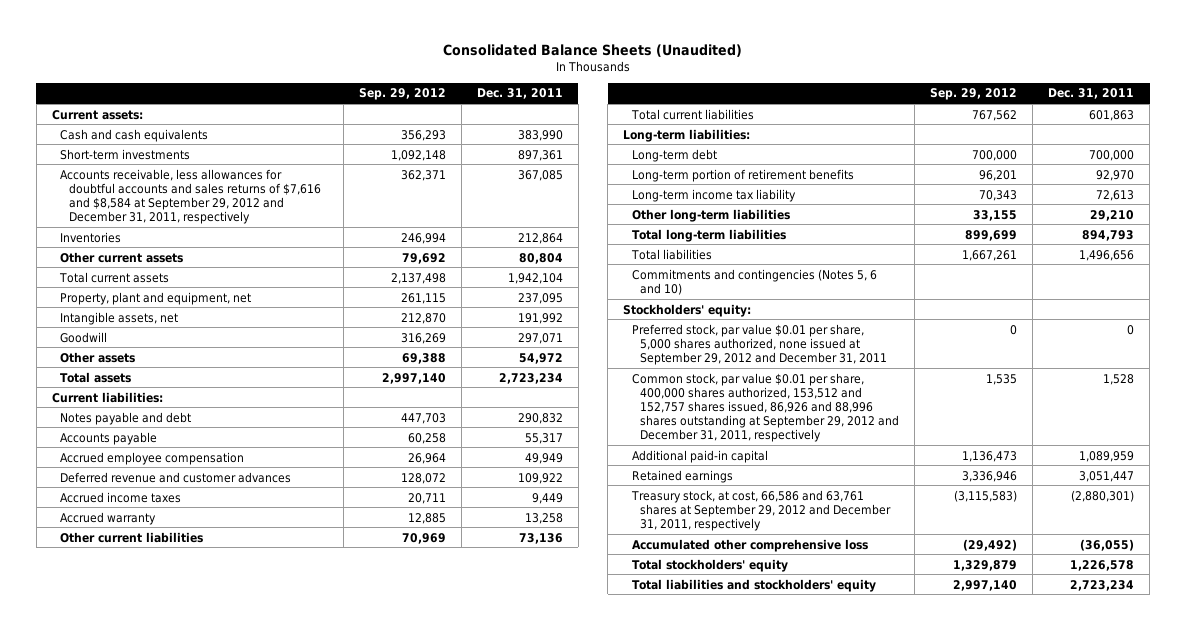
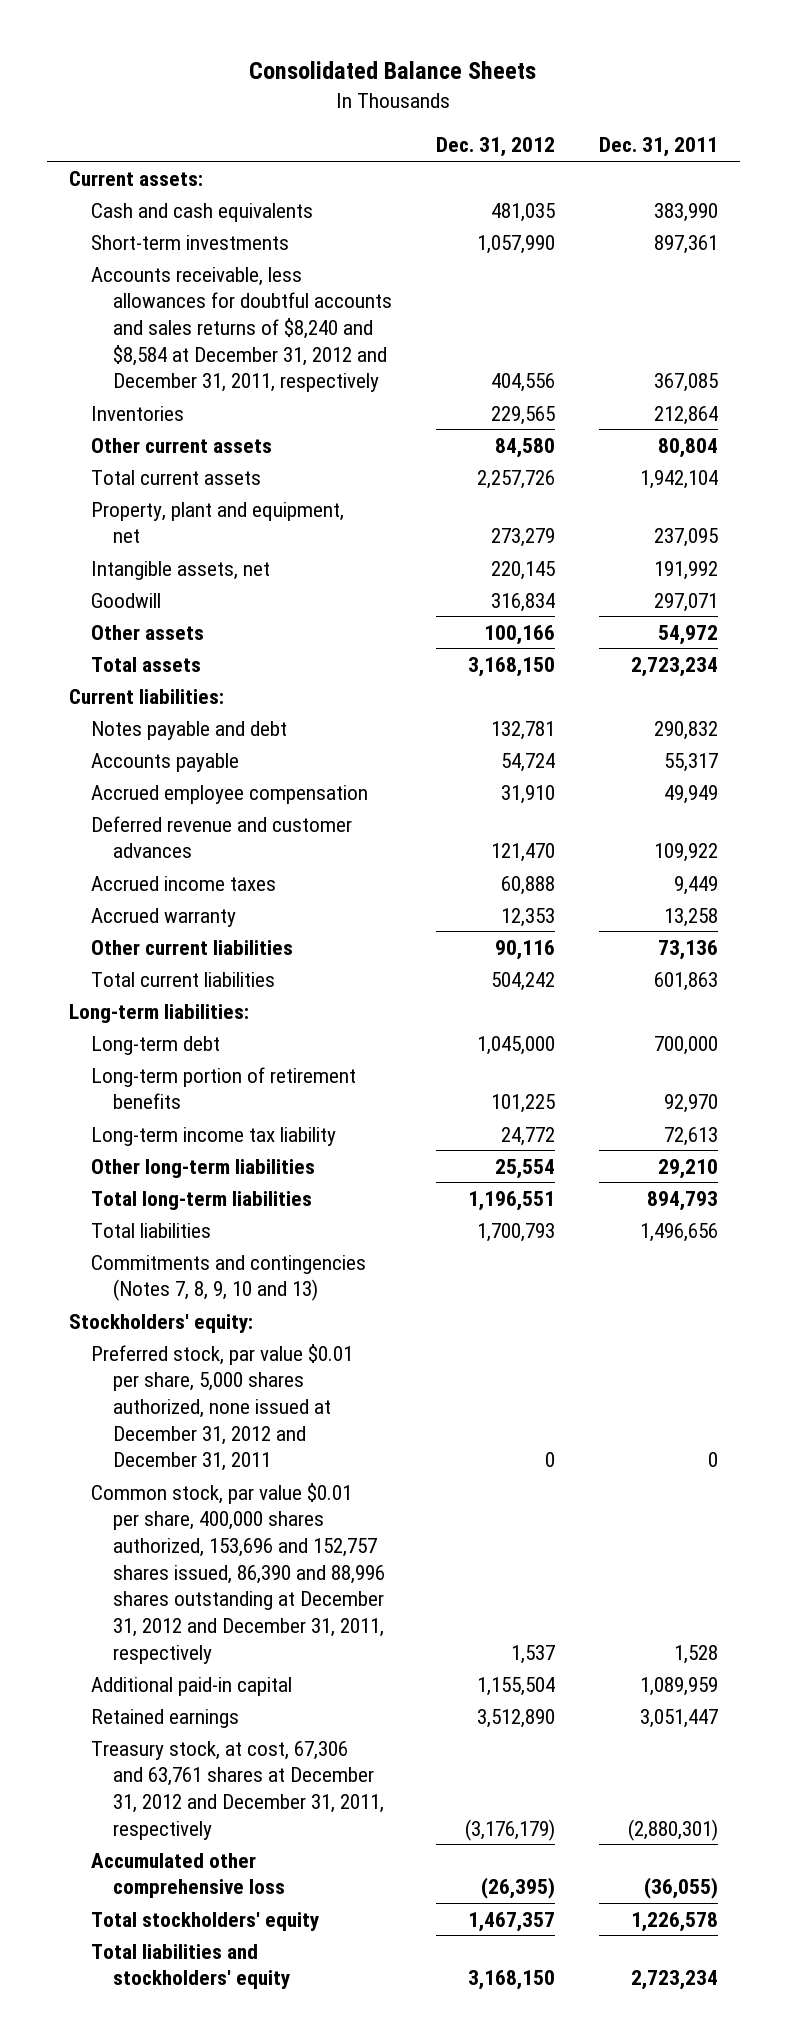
- Consolidated Balance Sheets (Unaudited)
+ Consolidated Balance Sheets
- | Sep. 29, 2012 | Dec. 31, 2011
+ | Dec. 31, 2012 | Dec. 31, 2011
- Accounts receivable, less allowances for doubtful accounts and sales returns of $7,616 and $8,584 at September 29, 2012 and December 31, 2011, respectively | 362,371 | 367,085
+ Accounts receivable, less allowances for doubtful accounts and sales returns of $8,240 and $8,584 at December 31, 2012 and December 31, 2011, respectively | 404,556 | 367,085
- Commitments and contingencies (Notes 5, 6 and 10)
+ Commitments and contingencies (Notes 7, 8, 9, 10 and 13)
- Preferred stock, par value $0.01 per share, 5,000 shares authorized, none issued at September 29, 2012 and December 31, 2011 | 0 | 0
- Common stock, par value $0.01 per share, 400,000 shares authorized, 153,512 and 152,757 shares issued, 86,926 and 88,996 shares outstanding at September 29, 2012 and December 31, 2011, respectively | 1,535 | 1,528
+ Preferred stock, par value $0.01 per share, 5,000 shares authorized, none issued at December 31, 2012 and December 31, 2011 | 0 | 0
+ Common stock, par value $0.01 per share, 400,000 shares authorized, 153,696 and 152,757 shares issued, 86,390 and 88,996 shares outstanding at December 31, 2012 and December 31, 2011, respectively | 1,537 | 1,528
- Treasury stock, at cost, 66,586 and 63,761 shares at September 29, 2012 and December 31, 2011, respectively | (3,115,583) | (2,880,301)
+ Treasury stock, at cost, 67,306 and 63,761 shares at December 31, 2012 and December 31, 2011, respectively | (3,176,179) | (2,880,301)

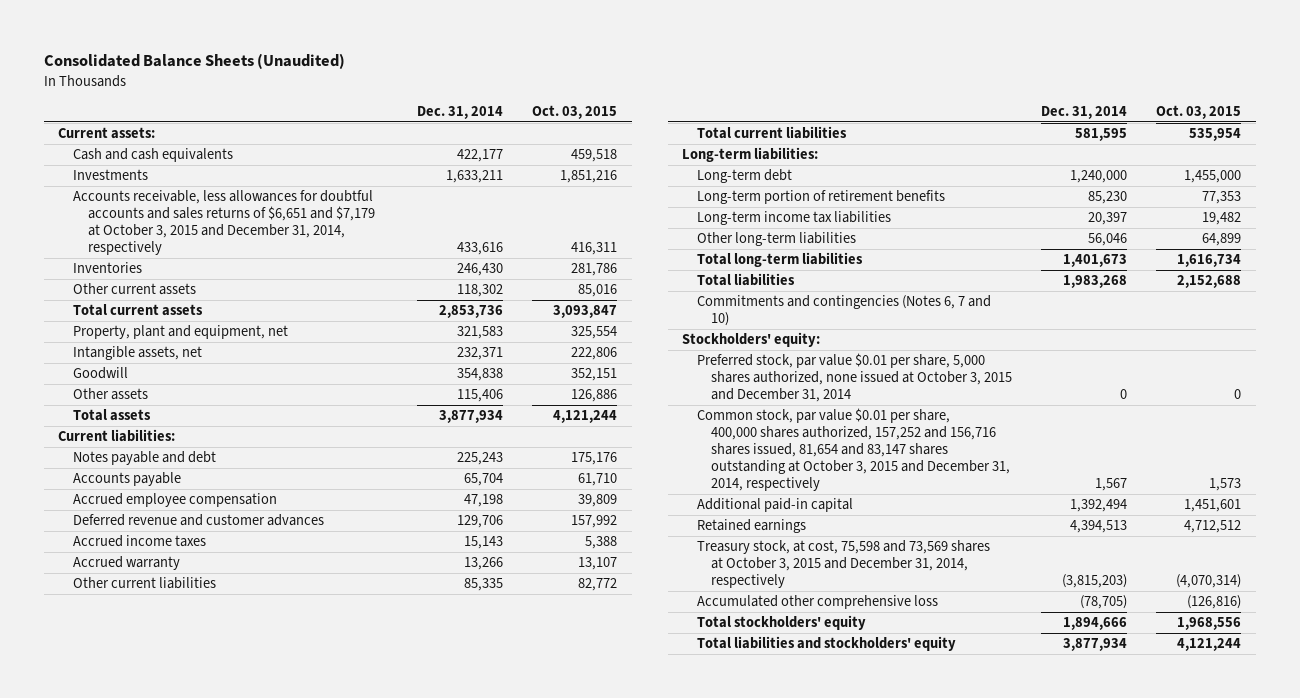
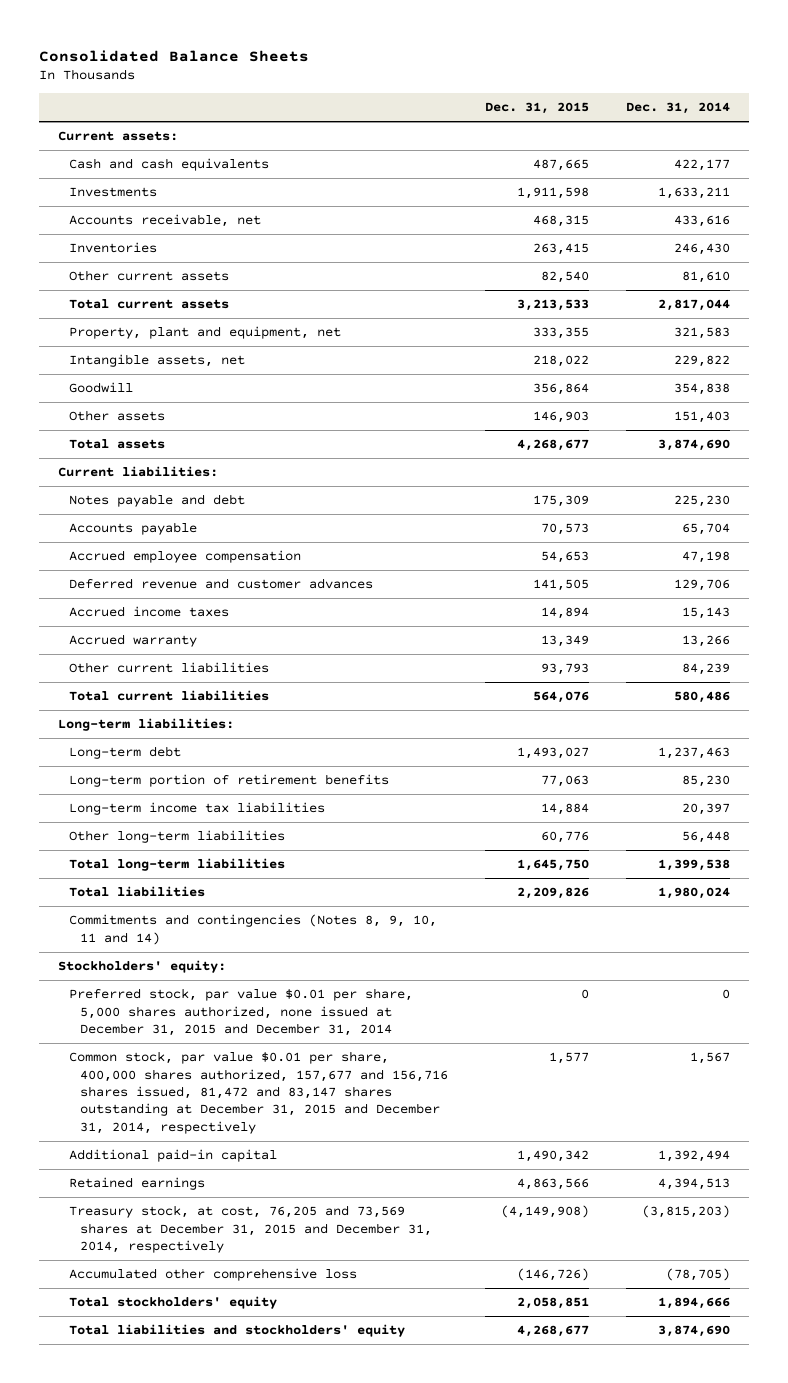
- Consolidated Balance Sheets (Unaudited)
+ Consolidated Balance Sheets
- | Dec. 31, 2014 | Oct. 03, 2015
+ | Dec. 31, 2015 | Dec. 31, 2014
- Accounts receivable, less allowances for doubtful accounts and sales returns of $6,651 and $7,179 at October 3, 2015 and December 31, 2014, respectively | 433,616 | 416,311
+ Accounts receivable, net | 468,315 | 433,616
- Other current assets | 118,302 | 85,016
- Total current assets | 2,853,736 | 3,093,847
+ Other current assets | 82,540 | 81,610
+ Total current assets | 3,213,533 | 2,817,044
- Intangible assets, net | 232,371 | 222,806
+ Intangible assets, net | 218,022 | 229,822
- Other assets | 115,406 | 126,886
- Total assets | 3,877,934 | 4,121,244
+ Other assets | 146,903 | 151,403
+ Total assets | 4,268,677 | 3,874,690
- Notes payable and debt | 225,243 | 175,176
+ Notes payable and debt | 175,309 | 225,230
- Other current liabilities | 85,335 | 82,772
- Total current liabilities | 581,595 | 535,954
+ Other current liabilities | 93,793 | 84,239
+ Total current liabilities | 564,076 | 580,486
- Long-term debt | 1,240,000 | 1,455,000
+ Long-term debt | 1,493,027 | 1,237,463
- Other long-term liabilities | 56,046 | 64,899
- Total long-term liabilities | 1,401,673 | 1,616,734
- Total liabilities | 1,983,268 | 2,152,688
- Commitments and contingencies (Notes 6, 7 and 10)
+ Other long-term liabilities | 60,776 | 56,448
+ Total long-term liabilities | 1,645,750 | 1,399,538
+ Total liabilities | 2,209,826 | 1,980,024
+ Commitments and contingencies (Notes 8, 9, 10, 11 and 14)
- Preferred stock, par value $0.01 per share, 5,000 shares authorized, none issued at October 3, 2015 and December 31, 2014 | 0 | 0
- Common stock, par value $0.01 per share, 400,000 shares authorized, 157,252 and 156,716 shares issued, 81,654 and 83,147 shares outstanding at October 3, 2015 and December 31, 2014, respectively | 1,567 | 1,573
+ Preferred stock, par value $0.01 per share, 5,000 shares authorized, none issued at December 31, 2015 and December 31, 2014 | 0 | 0
+ Common stock, par value $0.01 per share, 400,000 shares authorized, 157,677 and 156,716 shares issued, 81,472 and 83,147 shares outstanding at December 31, 2015 and December 31, 2014, respectively | 1,577 | 1,567
- Treasury stock, at cost, 75,598 and 73,569 shares at October 3, 2015 and December 31, 2014, respectively | (3,815,203) | (4,070,314)
+ Treasury stock, at cost, 76,205 and 73,569 shares at December 31, 2015 and December 31, 2014, respectively | (4,149,908) | (3,815,203)
- Total liabilities and stockholders' equity | 3,877,934 | 4,121,244
+ Total liabilities and stockholders' equity | 4,268,677 | 3,874,690

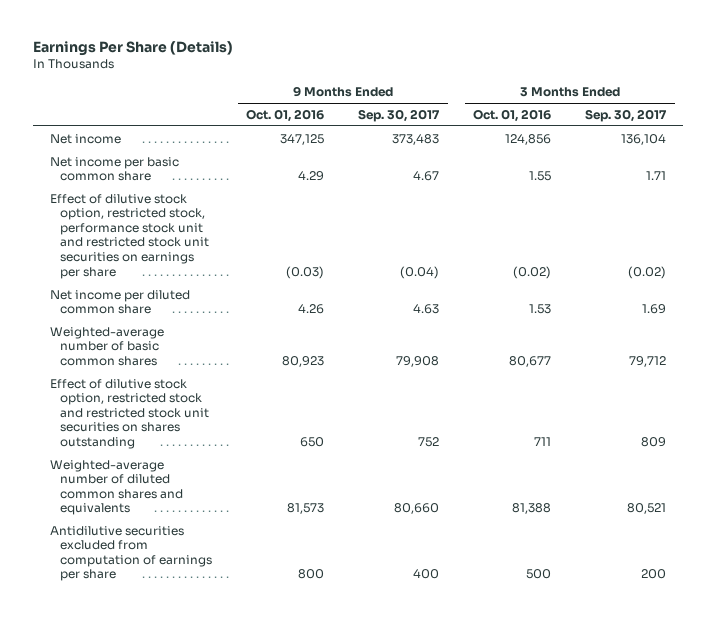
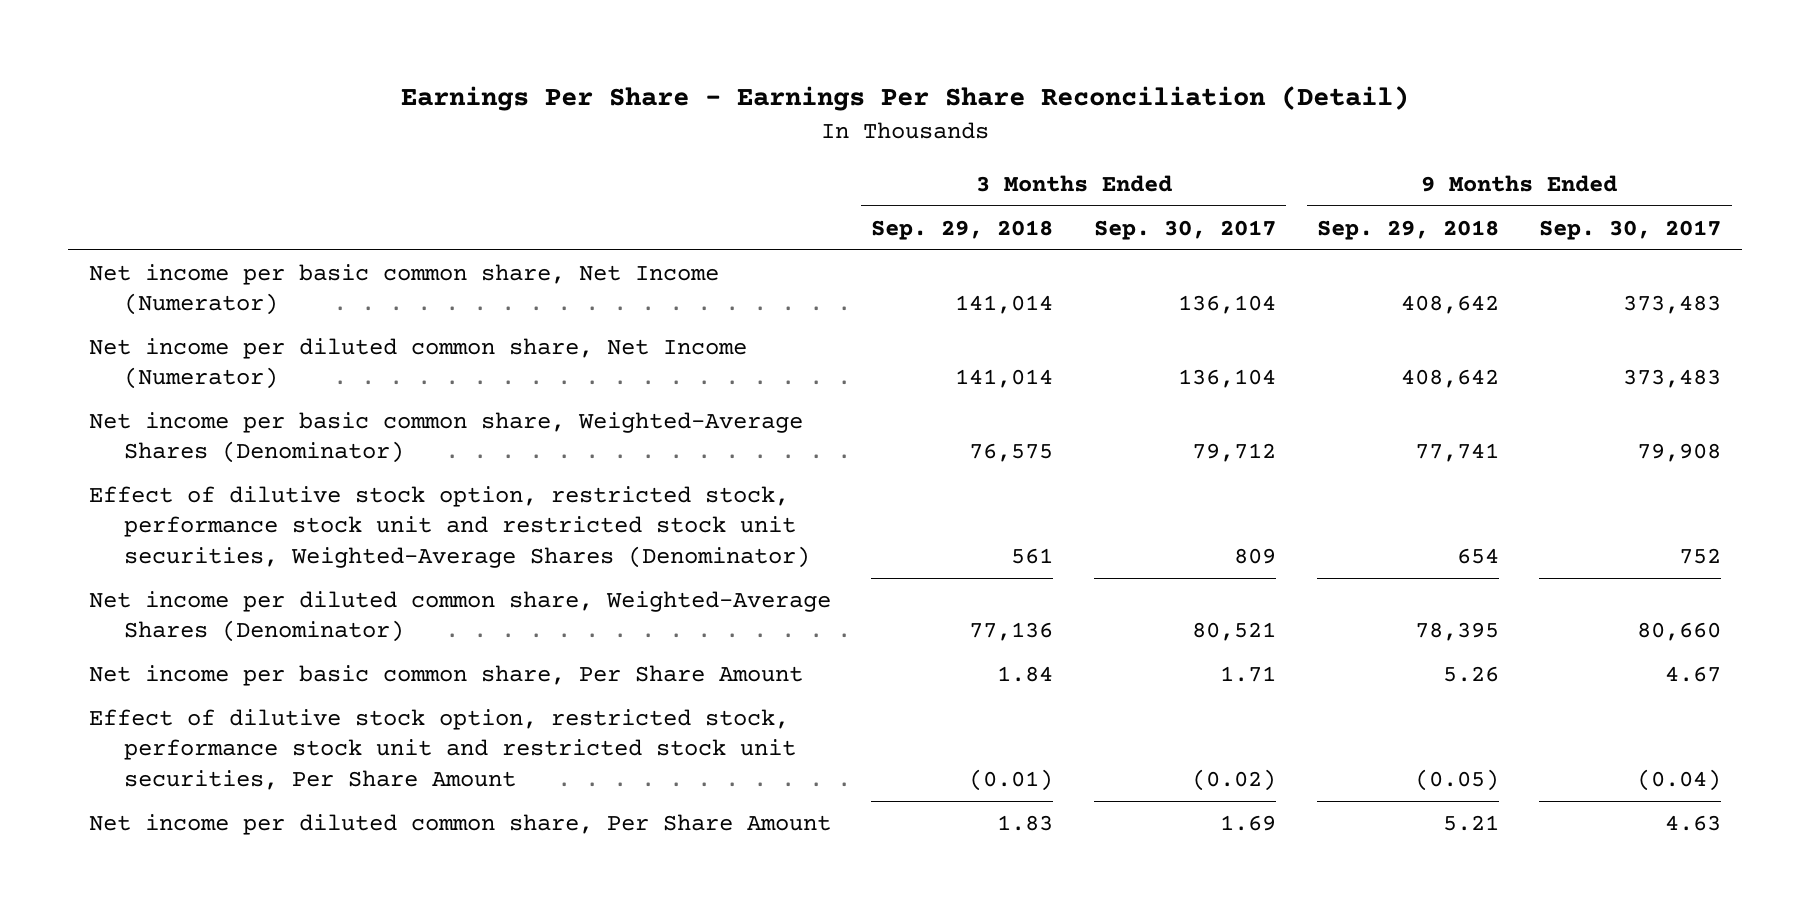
- Earnings Per Share (Details)
+ Earnings Per Share - Earnings Per Share Reconciliation (Detail)
- | 9 Months Ended Oct. 01, 2016 | 9 Months Ended Sep. 30, 2017 | 3 Months Ended Oct. 01, 2016 | 3 Months Ended Sep. 30, 2017
+ | 3 Months Ended Sep. 29, 2018 | 3 Months Ended Sep. 30, 2017 | 9 Months Ended Sep. 29, 2018 | 9 Months Ended Sep. 30, 2017
- Net income | 347,125 | 373,483 | 124,856 | 136,104
- Net income per basic common share | 4.29 | 4.67 | 1.55 | 1.71
- Effect of dilutive stock option, restricted stock, performance stock unit and restricted stock unit securities on earnings per share | (0.03) | (0.04) | (0.02) | (0.02)
- Net income per diluted common share | 4.26 | 4.63 | 1.53 | 1.69
- Weighted-average number of basic common shares | 80,923 | 79,908 | 80,677 | 79,712
- Effect of dilutive stock option, restricted stock and restricted stock unit securities on shares outstanding | 650 | 752 | 711 | 809
- Weighted-average number of diluted common shares and equivalents | 81,573 | 80,660 | 81,388 | 80,521
- Antidilutive securities excluded from computation of earnings per share | 800 | 400 | 500 | 200
+ Net income per basic common share, Net Income (Numerator) | 141,014 | 136,104 | 408,642 | 373,483
+ Net income per diluted common share, Net Income (Numerator) | 141,014 | 136,104 | 408,642 | 373,483
+ Net income per basic common share, Weighted-Average Shares (Denominator) | 76,575 | 79,712 | 77,741 | 79,908
+ Effect of dilutive stock option, restricted stock, performance stock unit and restricted stock unit securities, Weighted-Average Shares (Denominator) | 561 | 809 | 654 | 752
+ Net income per diluted common share, Weighted-Average Shares (Denominator) | 77,136 | 80,521 | 78,395 | 80,660
+ Net income per basic common share, Per Share Amount | 1.84 | 1.71 | 5.26 | 4.67
+ Effect of dilutive stock option, restricted stock, performance stock unit and restricted stock unit securities, Per Share Amount | (0.01) | (0.02) | (0.05) | (0.04)
+ Net income per diluted common share, Per Share Amount | 1.83 | 1.69 | 5.21 | 4.63

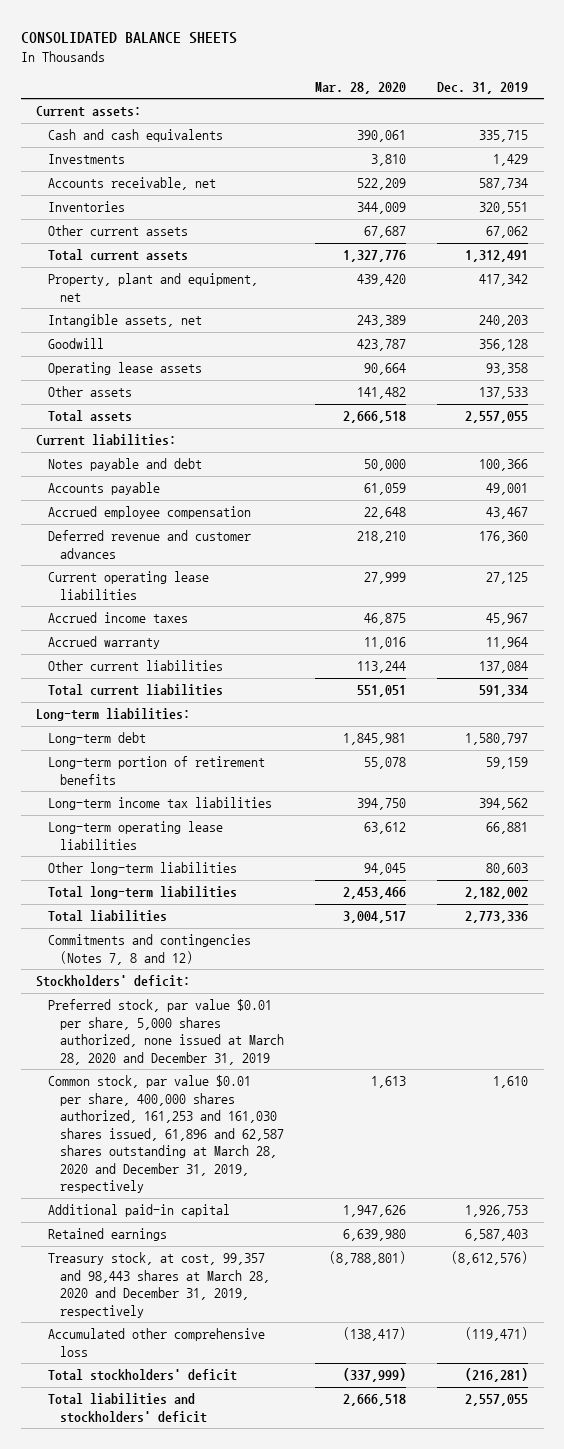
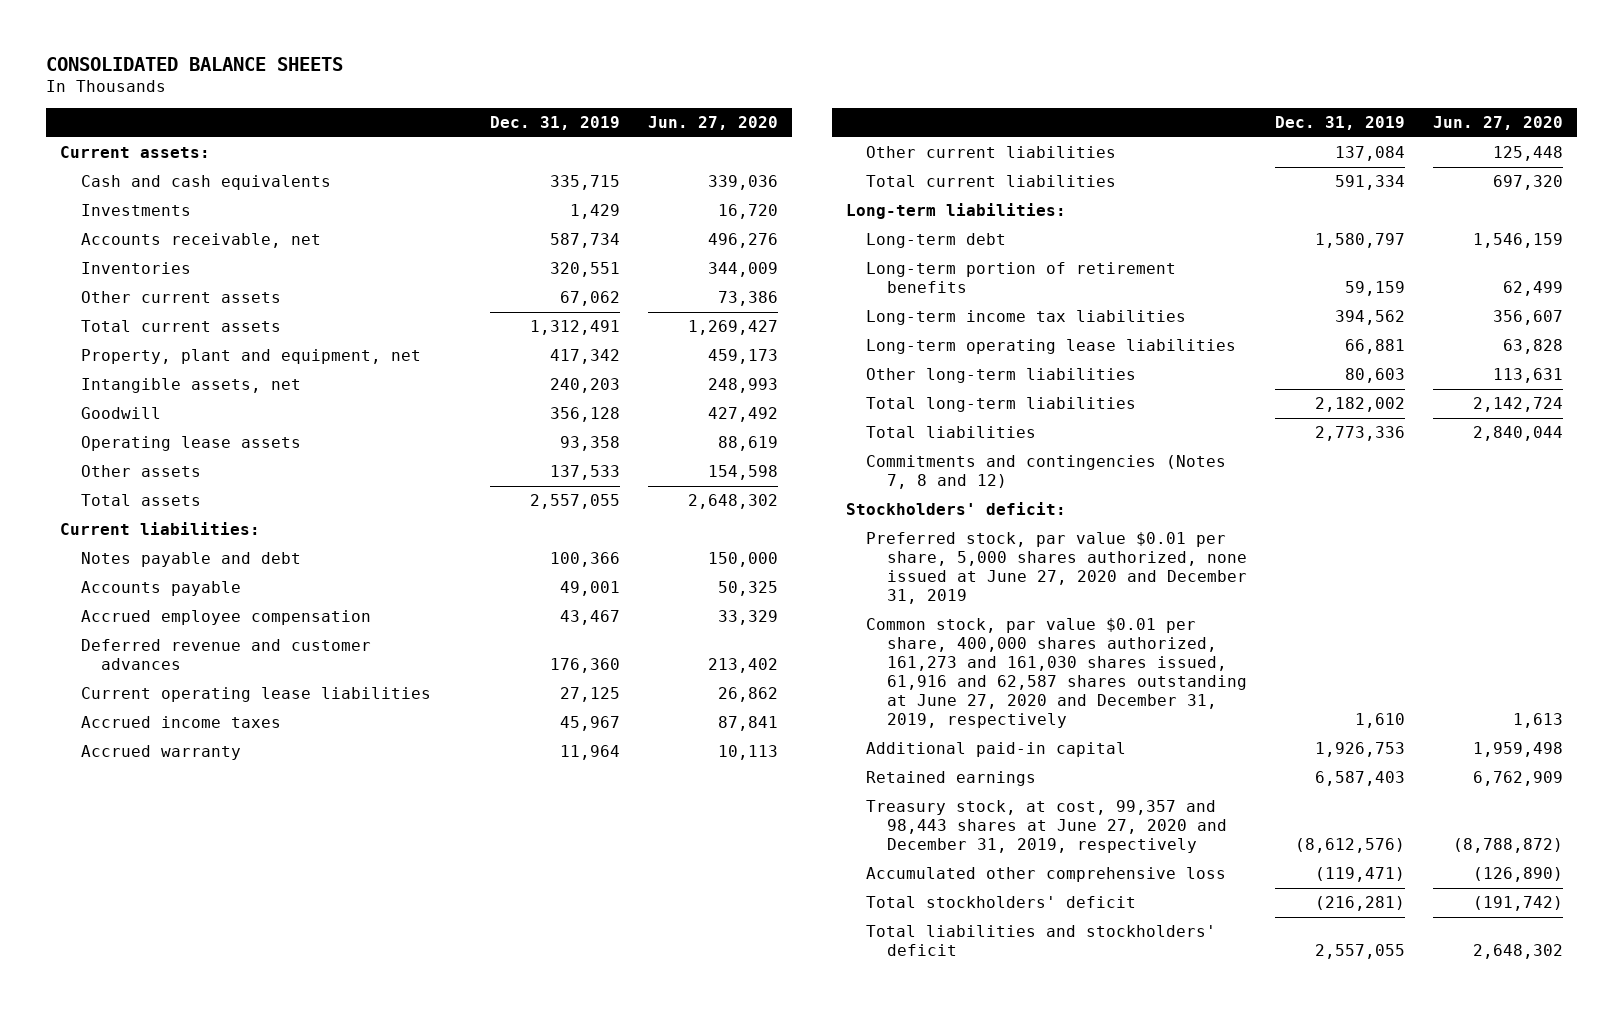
- | Mar. 28, 2020 | Dec. 31, 2019
+ | Dec. 31, 2019 | Jun. 27, 2020
- Preferred stock, par value $0.01 per share, 5,000 shares authorized, none issued at March 28, 2020 and December 31, 2019
- Common stock, par value $0.01 per share, 400,000 shares authorized, 161,253 and 161,030 shares issued, 61,896 and 62,587 shares outstanding at March 28, 2020 and December 31, 2019, respectively | 1,613 | 1,610
+ Preferred stock, par value $0.01 per share, 5,000 shares authorized, none issued at June 27, 2020 and December 31, 2019
+ Common stock, par value $0.01 per share, 400,000 shares authorized, 161,273 and 161,030 shares issued, 61,916 and 62,587 shares outstanding at June 27, 2020 and December 31, 2019, respectively | 1,610 | 1,613
- Treasury stock, at cost, 99,357 and 98,443 shares at March 28, 2020 and December 31, 2019, respectively | (8,788,801) | (8,612,576)
+ Treasury stock, at cost, 99,357 and 98,443 shares at June 27, 2020 and December 31, 2019, respectively | (8,612,576) | (8,788,872)

